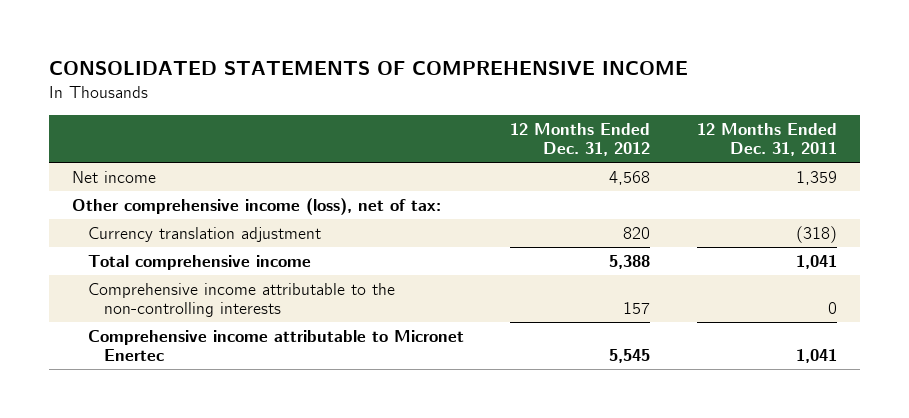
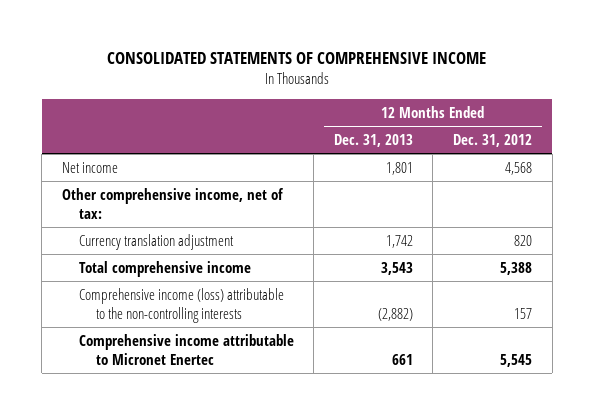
- | 12 Months Ended Dec. 31, 2012 | 12 Months Ended Dec. 31, 2011
+ | 12 Months Ended Dec. 31, 2013 | 12 Months Ended Dec. 31, 2012
- Other comprehensive income (loss), net of tax:
+ Other comprehensive income, net of tax:
- Comprehensive income attributable to the non-controlling interests | 157 | 0
+ Comprehensive income (loss) attributable to the non-controlling interests | (2,882) | 157

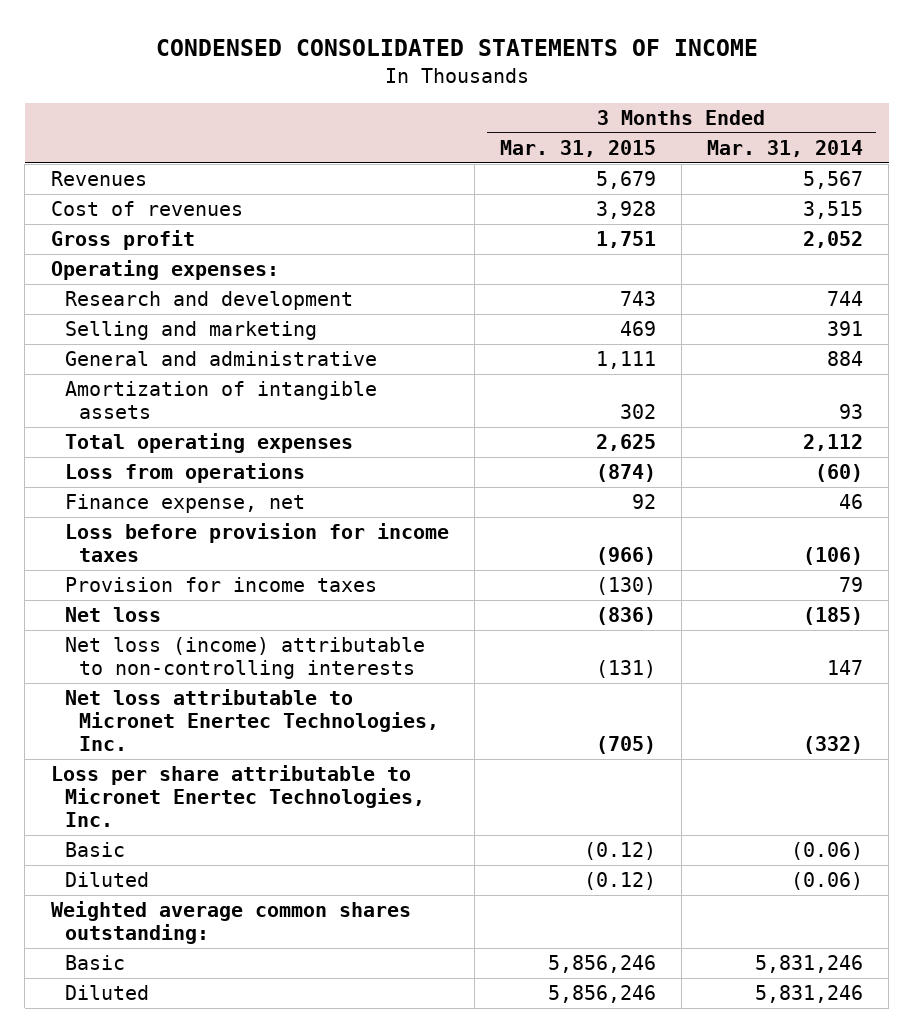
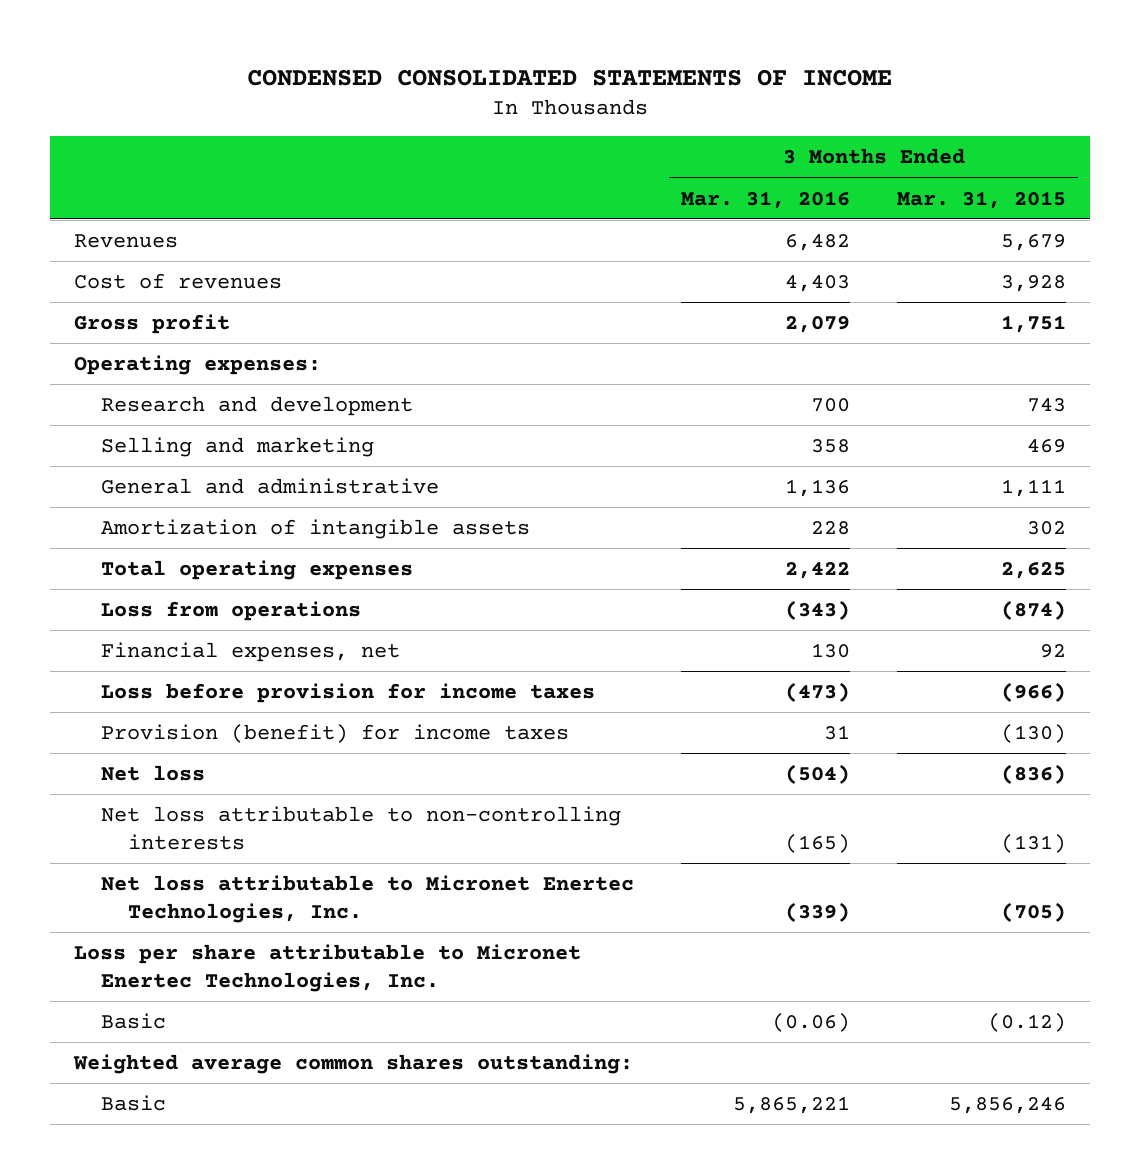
- | 3 Months Ended Mar. 31, 2015 | 3 Months Ended Mar. 31, 2014
+ | 3 Months Ended Mar. 31, 2016 | 3 Months Ended Mar. 31, 2015
- Finance expense, net | 92 | 46
+ Financial expenses, net | 130 | 92
- Provision for income taxes | (130) | 79
+ Provision (benefit) for income taxes | 31 | (130)
- Net loss (income) attributable to non-controlling interests | (131) | 147
+ Net loss attributable to non-controlling interests | (165) | (131)
- Diluted | (0.12) | (0.06)
- Diluted | 5,856,246 | 5,831,246

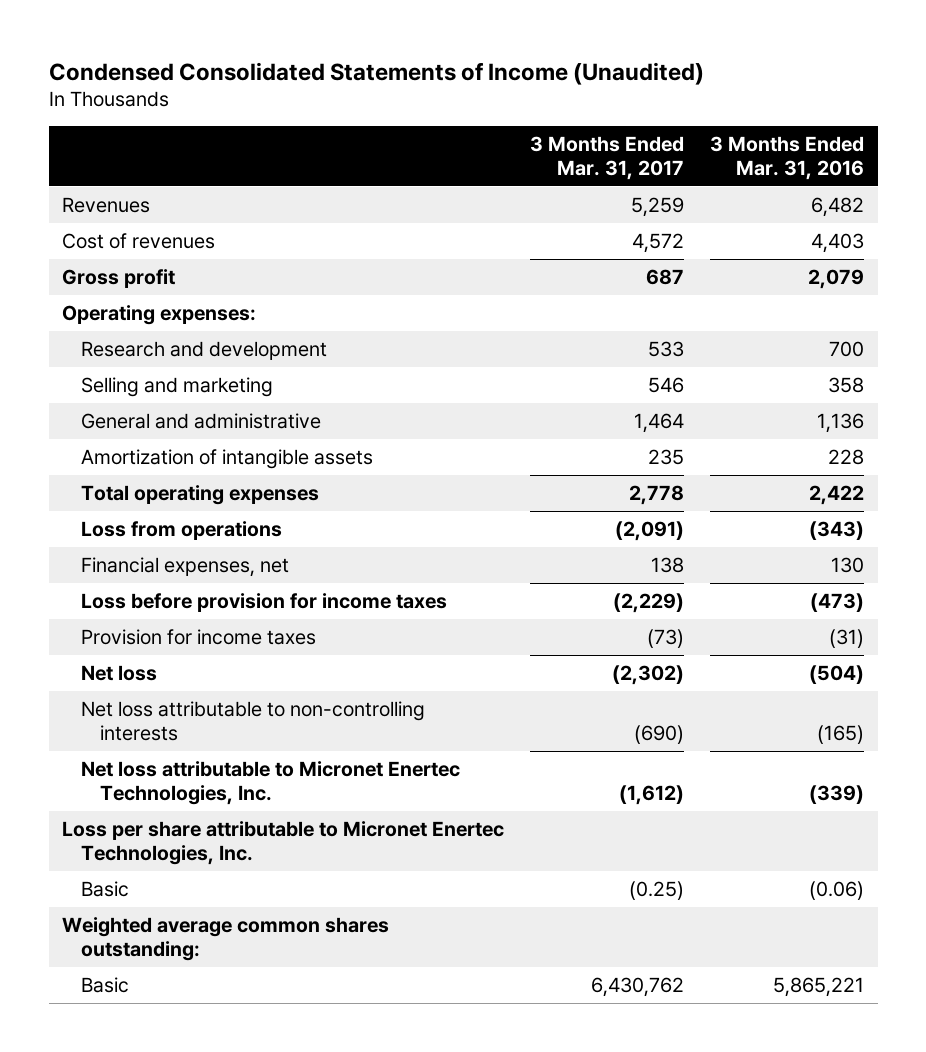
- CONDENSED CONSOLIDATED STATEMENTS OF INCOME
+ Condensed Consolidated Statements of Income (Unaudited)
- | 3 Months Ended Mar. 31, 2016 | 3 Months Ended Mar. 31, 2015
+ | 3 Months Ended Mar. 31, 2017 | 3 Months Ended Mar. 31, 2016
- Provision (benefit) for income taxes | 31 | (130)
+ Provision for income taxes | (73) | (31)

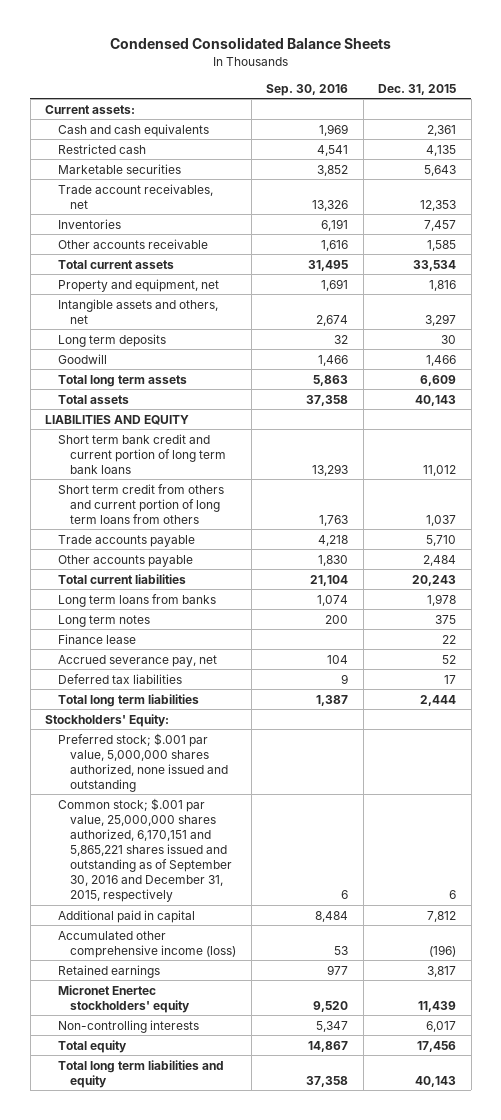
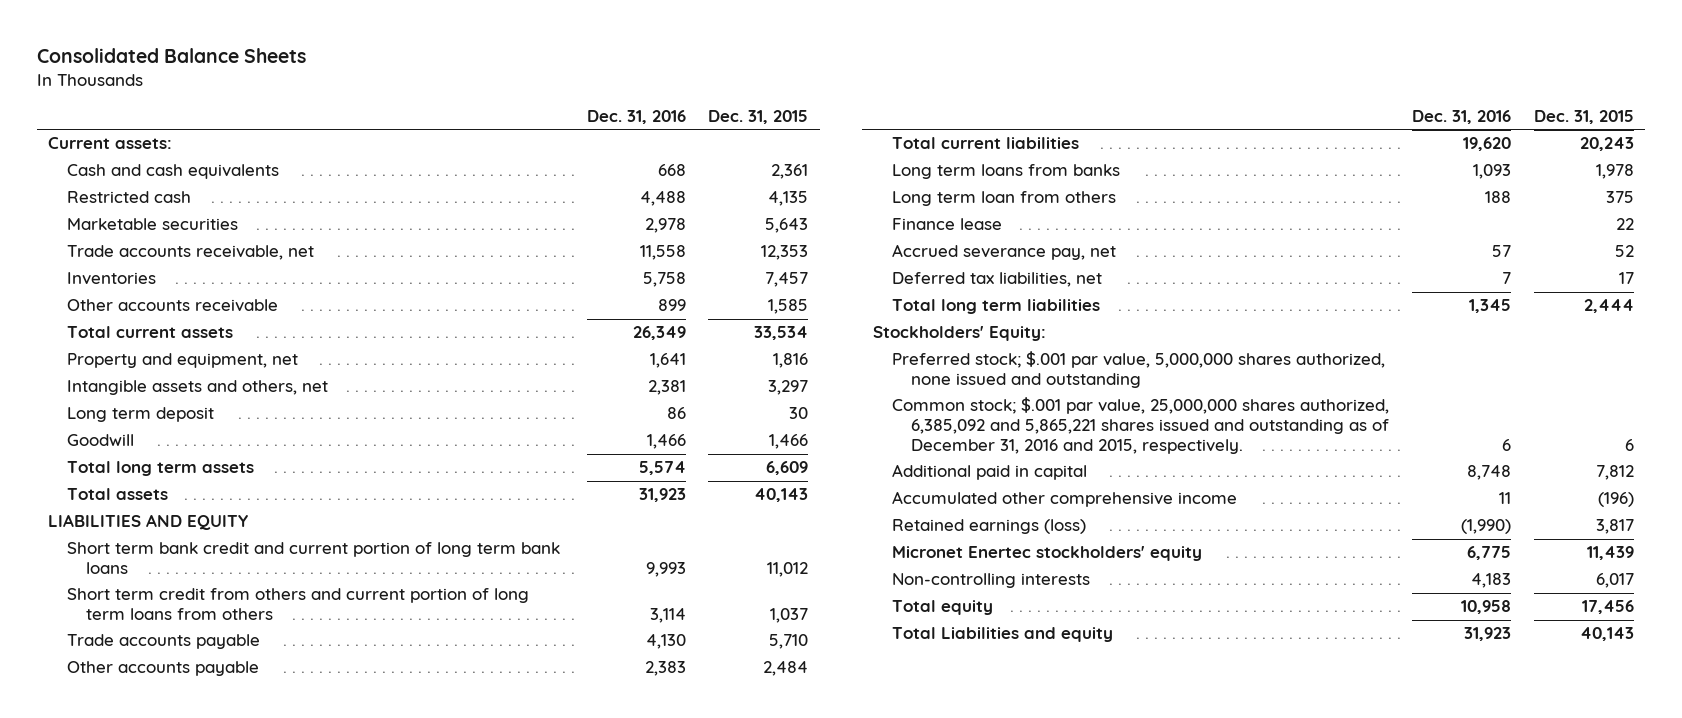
- Condensed Consolidated Balance Sheets
+ Consolidated Balance Sheets
- | Sep. 30, 2016 | Dec. 31, 2015
+ | Dec. 31, 2016 | Dec. 31, 2015
- Trade account receivables, net | 13,326 | 12,353
+ Trade accounts receivable, net | 11,558 | 12,353
- Long term deposits | 32 | 30
+ Long term deposit | 86 | 30
- Long term notes | 200 | 375
+ Long term loan from others | 188 | 375
- Deferred tax liabilities | 9 | 17
+ Deferred tax liabilities, net | 7 | 17
- Common stock; $.001 par value, 25,000,000 shares authorized, 6,170,151 and 5,865,221 shares issued and outstanding as of September 30, 2016 and December 31, 2015, respectively | 6 | 6
+ Common stock; $.001 par value, 25,000,000 shares authorized, 6,385,092 and 5,865,221 shares issued and outstanding as of December 31, 2016 and 2015, respectively. | 6 | 6
- Accumulated other comprehensive income (loss) | 53 | (196)
- Retained earnings | 977 | 3,817
+ Accumulated other comprehensive income | 11 | (196)
+ Retained earnings (loss) | (1,990) | 3,817
- Total long term liabilities and equity | 37,358 | 40,143
+ Total Liabilities and equity | 31,923 | 40,143

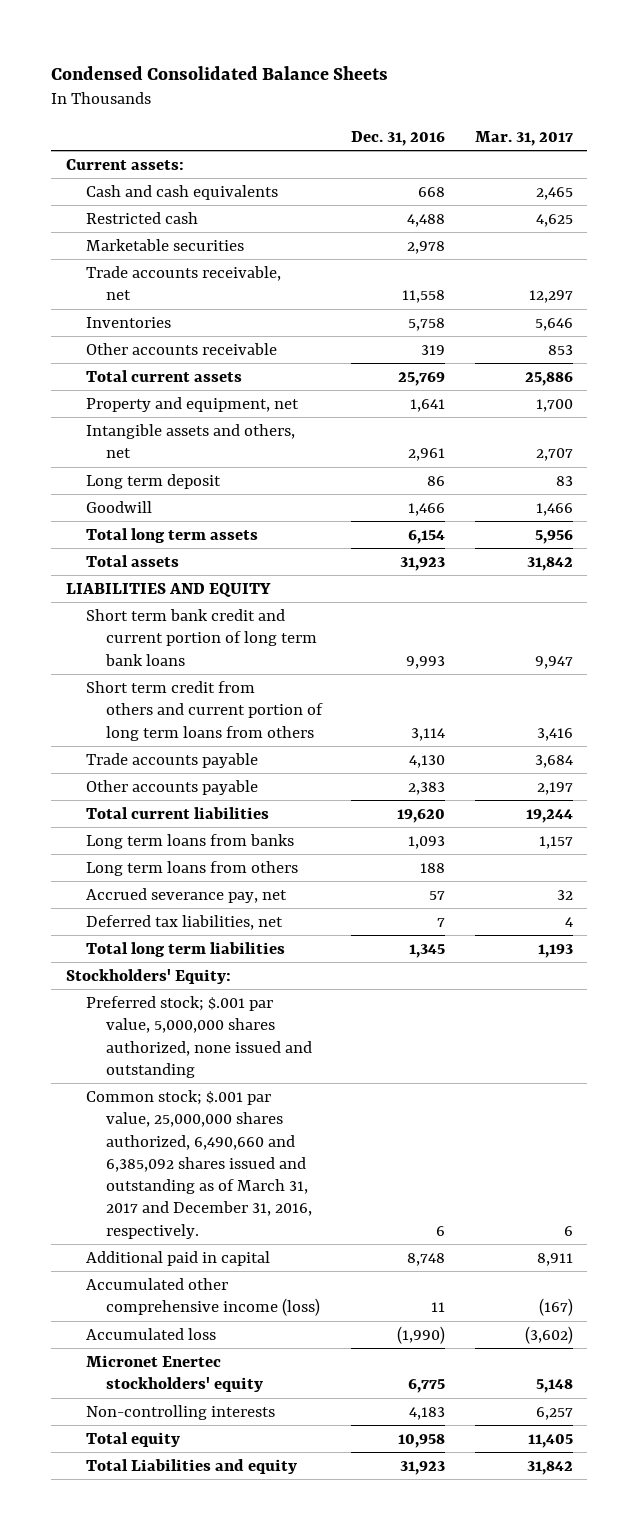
- Consolidated Balance Sheets
+ Condensed Consolidated Balance Sheets
- | Dec. 31, 2016 | Dec. 31, 2015
+ | Dec. 31, 2016 | Mar. 31, 2017
- Other accounts receivable | 899 | 1,585
- Total current assets | 26,349 | 33,534
+ Other accounts receivable | 319 | 853
+ Total current assets | 25,769 | 25,886
- Intangible assets and others, net | 2,381 | 3,297
+ Intangible assets and others, net | 2,961 | 2,707
- Total long term assets | 5,574 | 6,609
+ Total long term assets | 6,154 | 5,956
- Long term loan from others | 188 | 375
- Finance lease | | 22
+ Long term loans from others | 188 |
- Common stock; $.001 par value, 25,000,000 shares authorized, 6,385,092 and 5,865,221 shares issued and outstanding as of December 31, 2016 and 2015, respectively. | 6 | 6
+ Common stock; $.001 par value, 25,000,000 shares authorized, 6,490,660 and 6,385,092 shares issued and outstanding as of March 31, 2017 and December 31, 2016, respectively. | 6 | 6
- Accumulated other comprehensive income | 11 | (196)
- Retained earnings (loss) | (1,990) | 3,817
+ Accumulated other comprehensive income (loss) | 11 | (167)
+ Accumulated loss | (1,990) | (3,602)

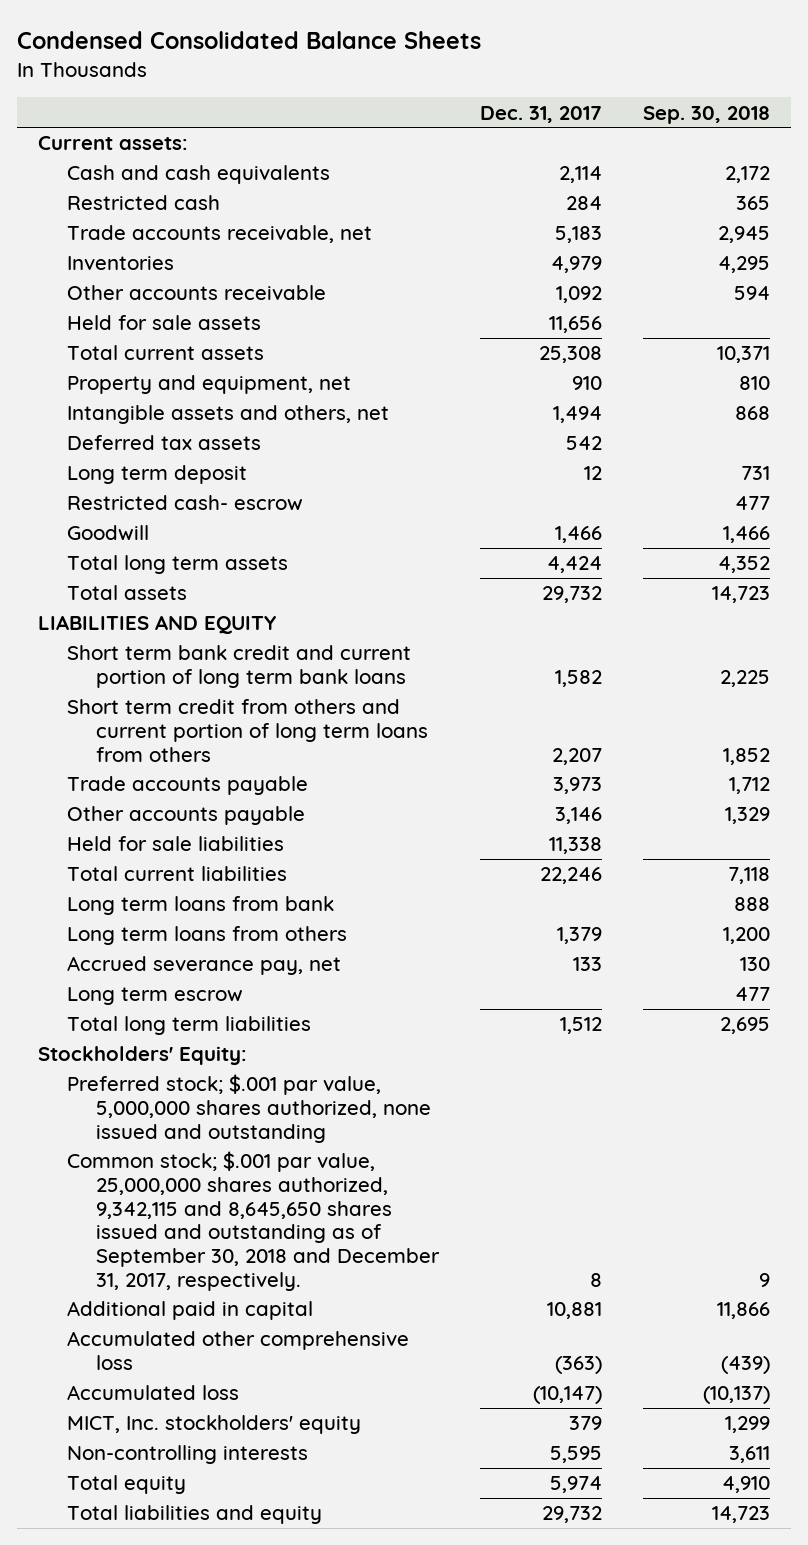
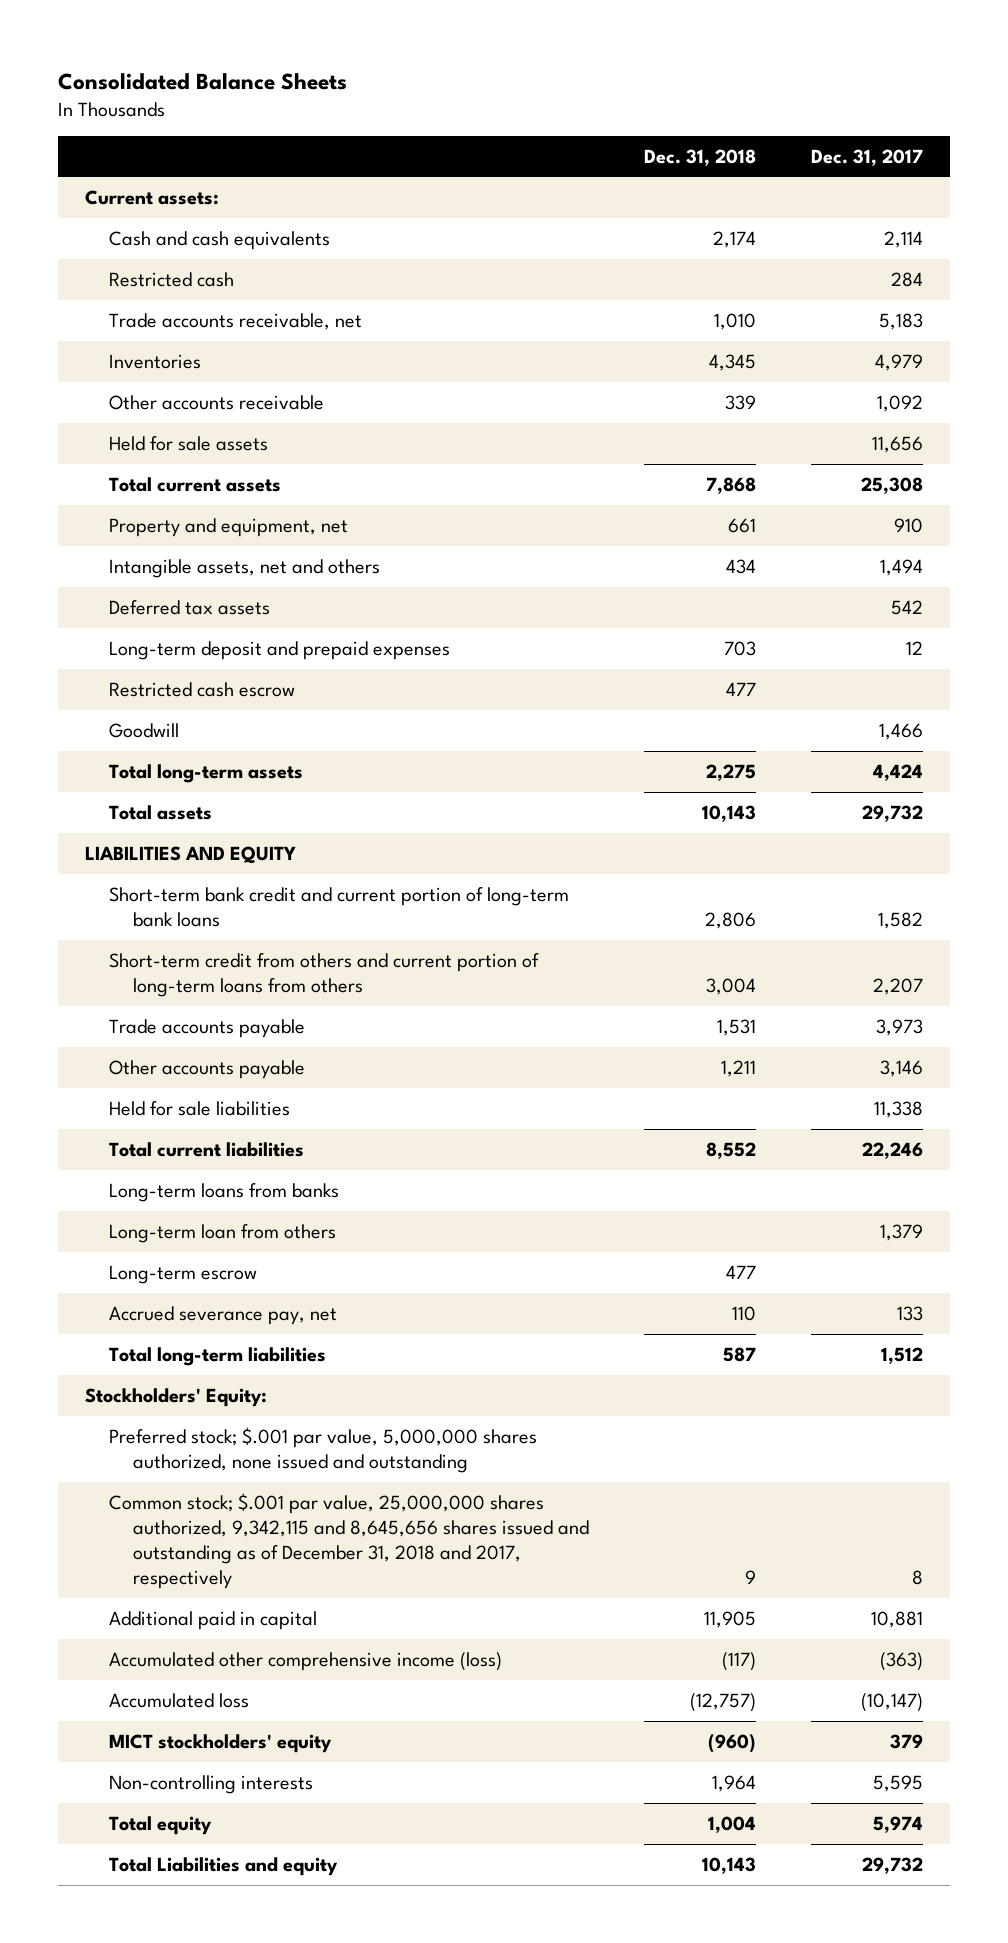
- Condensed Consolidated Balance Sheets
+ Consolidated Balance Sheets
- | Dec. 31, 2017 | Sep. 30, 2018
+ | Dec. 31, 2018 | Dec. 31, 2017
- Intangible assets and others, net | 1,494 | 868
+ Intangible assets, net and others | 434 | 1,494
- Long term deposit | 12 | 731
- Restricted cash- escrow | | 477
+ Long-term deposit and prepaid expenses | 703 | 12
+ Restricted cash escrow | 477 |
- Total long term assets | 4,424 | 4,352
+ Total long-term assets | 2,275 | 4,424
- Short term bank credit and current portion of long term bank loans | 1,582 | 2,225
- Short term credit from others and current portion of long term loans from others | 2,207 | 1,852
+ Short-term bank credit and current portion of long-term bank loans | 2,806 | 1,582
+ Short-term credit from others and current portion of long-term loans from others | 3,004 | 2,207
- Long term loans from bank | | 888
- Long term loans from others | 1,379 | 1,200
+ Long-term loans from banks
+ Long-term loan from others | | 1,379
+ Long-term escrow | 477 |
- Long term escrow | | 477
- Total long term liabilities | 1,512 | 2,695
+ Total long-term liabilities | 587 | 1,512
- Common stock; $.001 par value, 25,000,000 shares authorized, 9,342,115 and 8,645,650 shares issued and outstanding as of September 30, 2018 and December 31, 2017, respectively. | 8 | 9
+ Common stock; $.001 par value, 25,000,000 shares authorized, 9,342,115 and 8,645,656 shares issued and outstanding as of December 31, 2018 and 2017, respectively | 9 | 8
- Accumulated other comprehensive loss | (363) | (439)
+ Accumulated other comprehensive income (loss) | (117) | (363)
- MICT, Inc. stockholders' equity | 379 | 1,299
+ MICT stockholders' equity | (960) | 379
- Total liabilities and equity | 29,732 | 14,723
+ Total Liabilities and equity | 10,143 | 29,732

